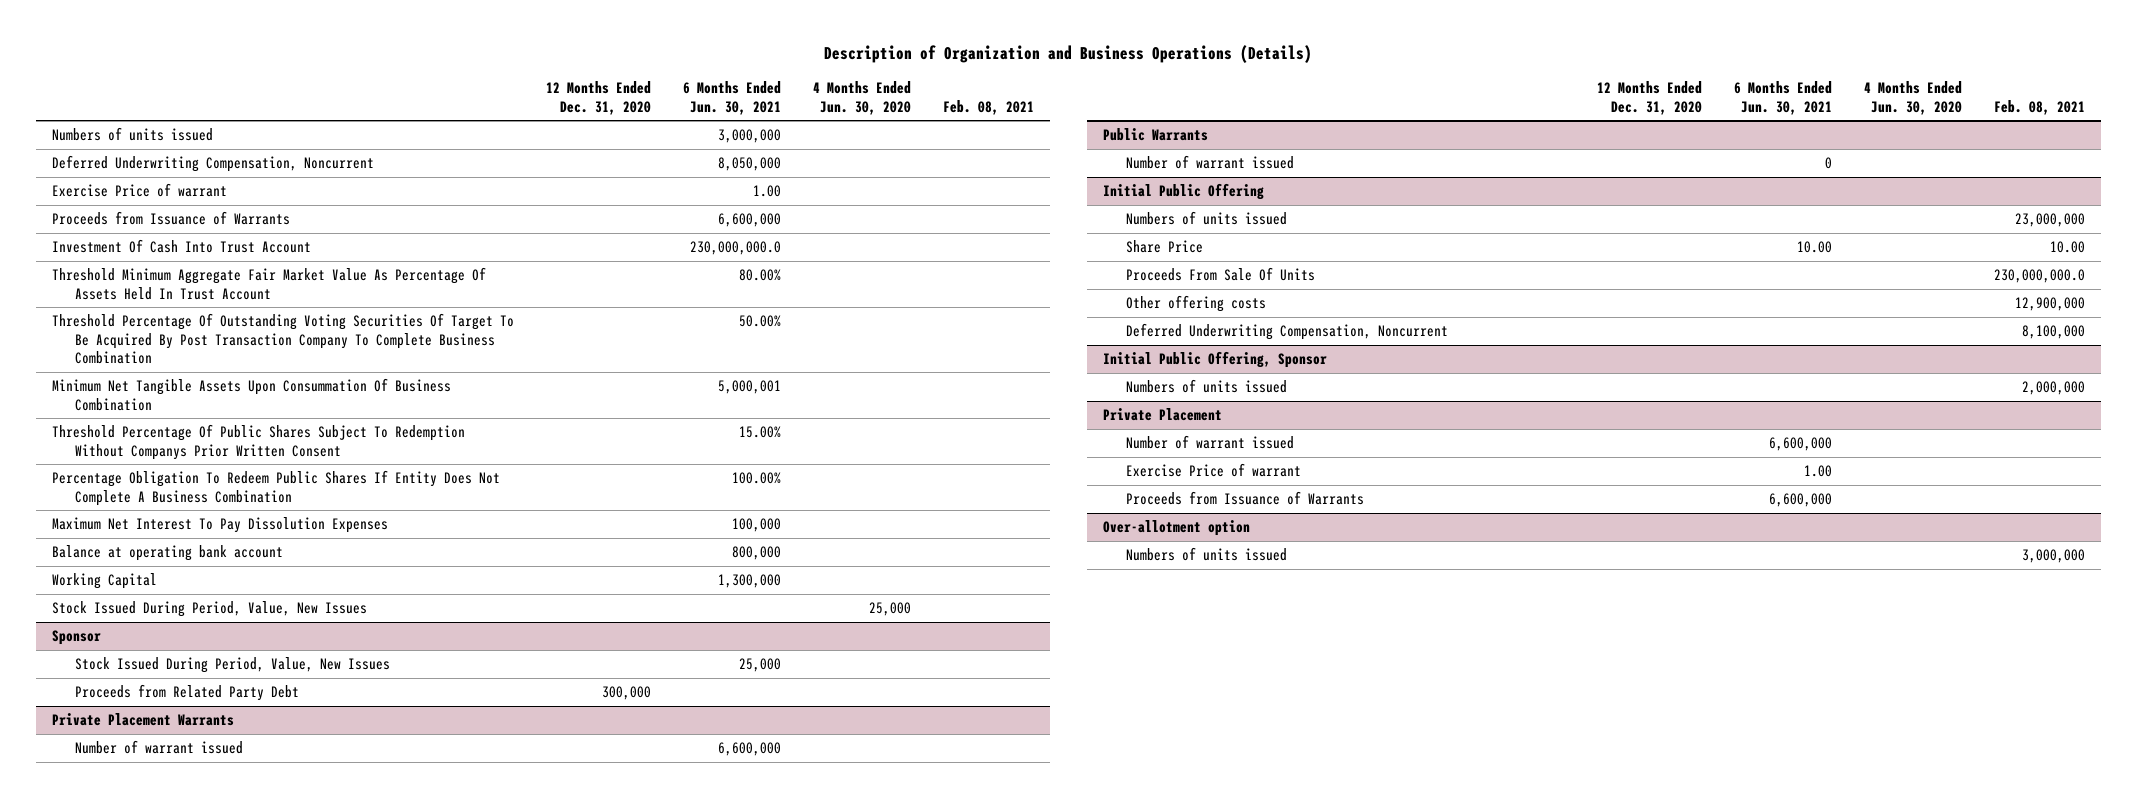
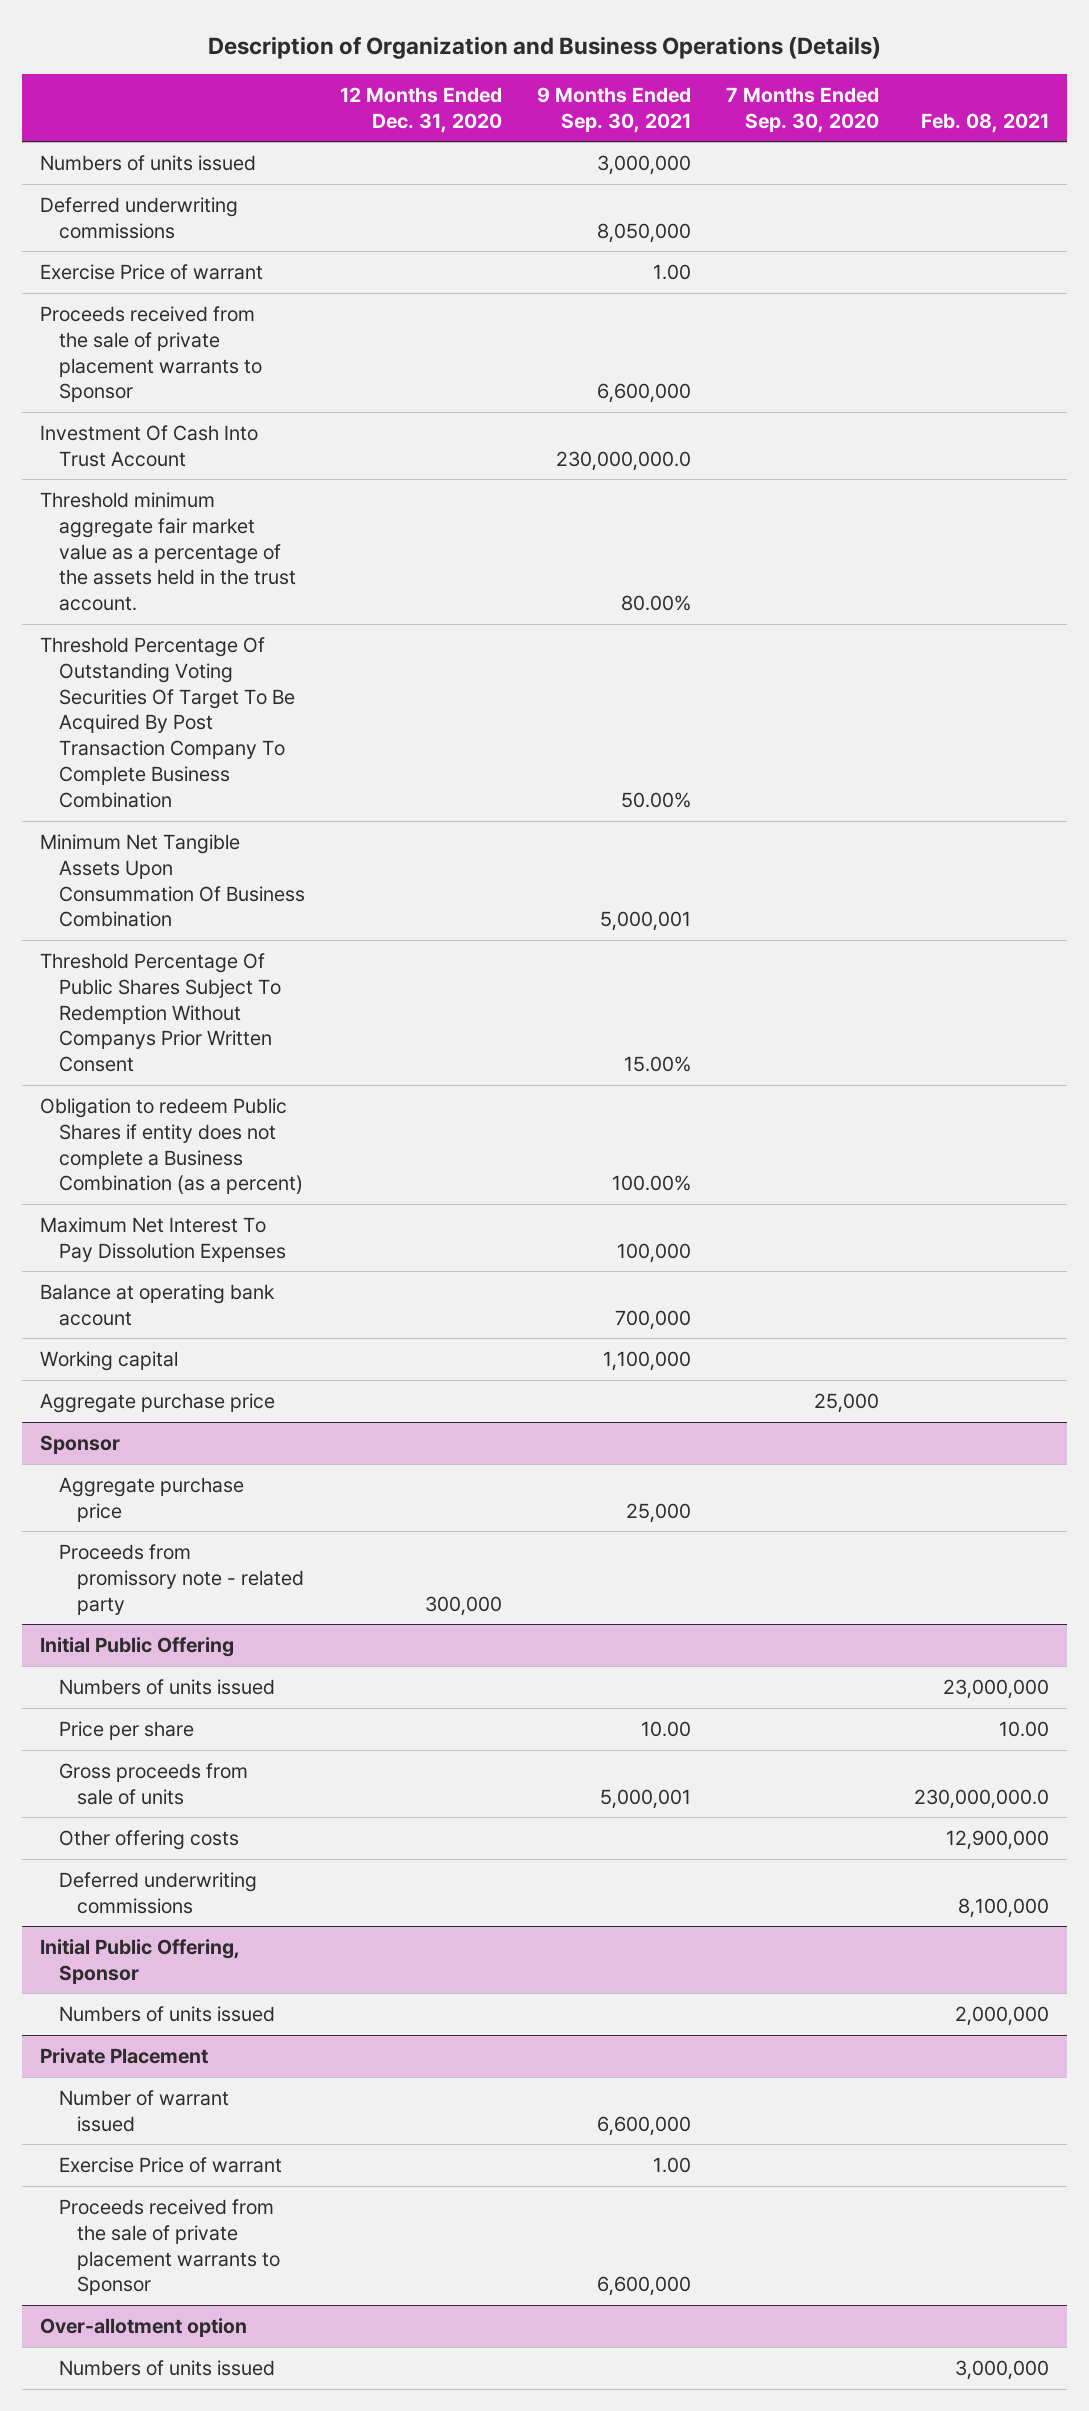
- | 12 Months Ended Dec. 31, 2020 | 6 Months Ended Jun. 30, 2021 | 4 Months Ended Jun. 30, 2020 | Feb. 08, 2021
+ | 12 Months Ended Dec. 31, 2020 | 9 Months Ended Sep. 30, 2021 | 7 Months Ended Sep. 30, 2020 | Feb. 08, 2021
- Deferred Underwriting Compensation, Noncurrent | | 8,050,000 | |
+ Deferred underwriting commissions | | 8,050,000 | |
- Proceeds from Issuance of Warrants | | 6,600,000 | |
+ Proceeds received from the sale of private placement warrants to Sponsor | | 6,600,000 | |
- Threshold Minimum Aggregate Fair Market Value As Percentage Of Assets Held In Trust Account | | 80.00% | |
+ Threshold minimum aggregate fair market value as a percentage of the assets held in the trust account. | | 80.00% | |
- Percentage Obligation To Redeem Public Shares If Entity Does Not Complete A Business Combination | | 100.00% | |
+ Obligation to redeem Public Shares if entity does not complete a Business Combination (as a percent) | | 100.00% | |
- Working Capital | | 1,300,000 | |
- Stock Issued During Period, Value, New Issues | | | 25,000 |
+ Working capital | | 1,100,000 | |
+ Aggregate purchase price | | | 25,000 |
@ Sponsor
- Stock Issued During Period, Value, New Issues | | 25,000 | |
- Proceeds from Related Party Debt | 300,000 | | |
- Private Placement Warrants
- Number of warrant issued | | 6,600,000 | |
- Public Warrants
- Number of warrant issued | | 0 | |
@ Sponsor
+ Aggregate purchase price | | 25,000 | |
+ Proceeds from promissory note - related party | 300,000 | | |
@ Initial Public Offering
- Share Price | | 10.00 | | 10.00
- Proceeds From Sale Of Units | | | | 230,000,000.0
+ Price per share | | 10.00 | | 10.00
+ Gross proceeds from sale of units | | 5,000,001 | | 230,000,000.0
- Deferred Underwriting Compensation, Noncurrent | | | | 8,100,000
+ Deferred underwriting commissions | | | | 8,100,000
@ Private Placement
- Proceeds from Issuance of Warrants | | 6,600,000 | |
+ Proceeds received from the sale of private placement warrants to Sponsor | | 6,600,000 | |

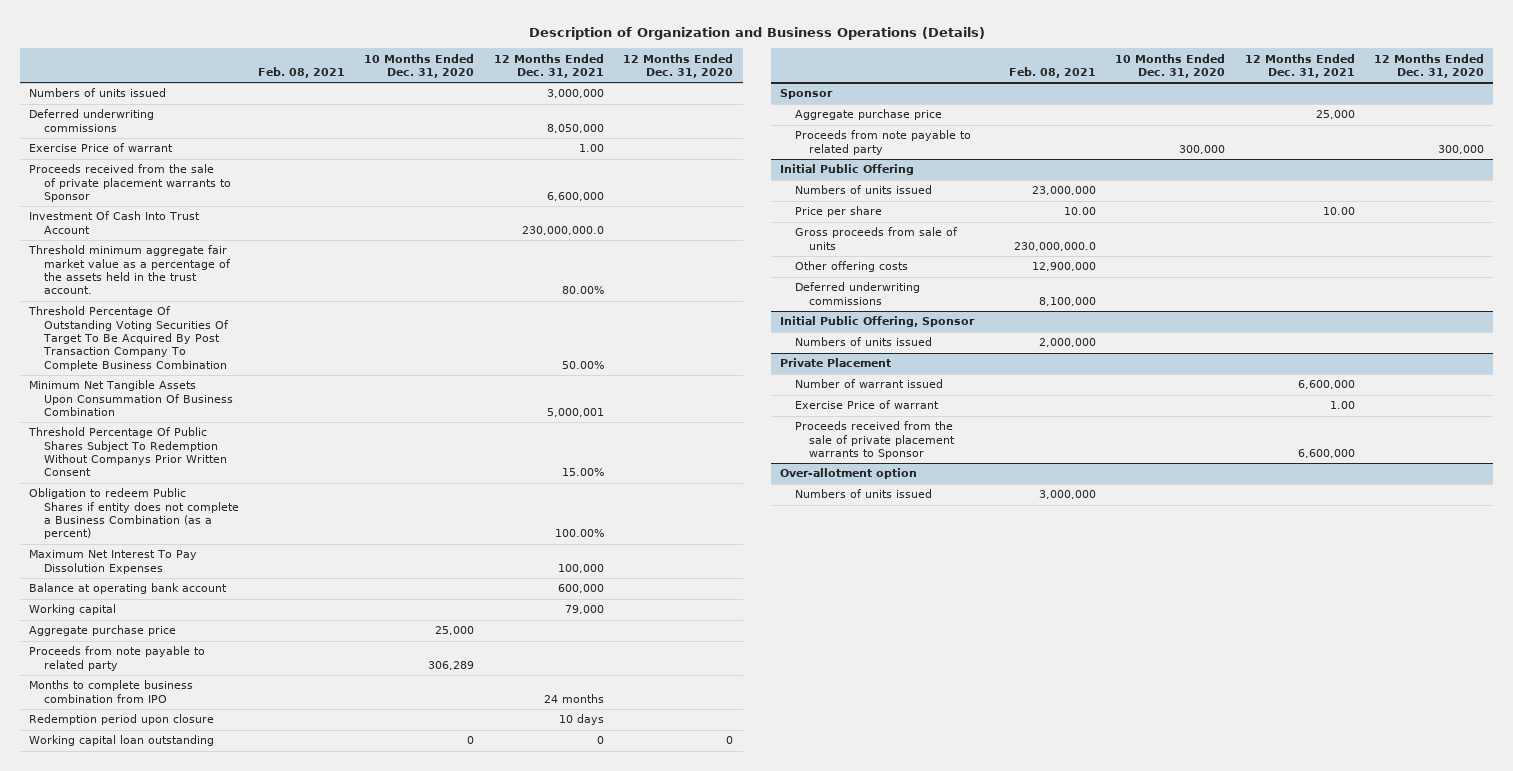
- | 12 Months Ended Dec. 31, 2020 | 9 Months Ended Sep. 30, 2021 | 7 Months Ended Sep. 30, 2020 | Feb. 08, 2021
+ | Feb. 08, 2021 | 10 Months Ended Dec. 31, 2020 | 12 Months Ended Dec. 31, 2021 | 12 Months Ended Dec. 31, 2020
+ Proceeds from note payable to related party | | 306,289 | |
+ Months to complete business combination from IPO | | | 24 months |
+ Redemption period upon closure | | | 10 days |
+ Working capital loan outstanding | | 0 | 0 | 0
@ Sponsor
- Proceeds from promissory note - related party | 300,000 | | |
+ Proceeds from note payable to related party | | 300,000 | | 300,000

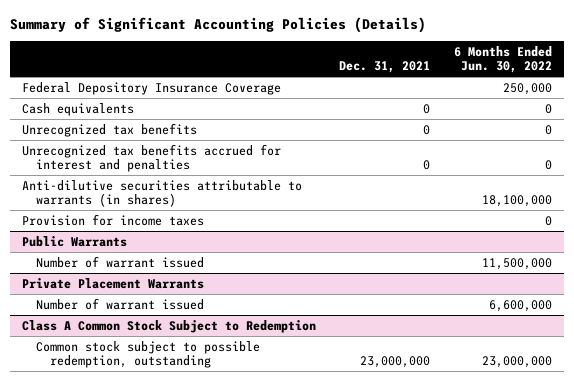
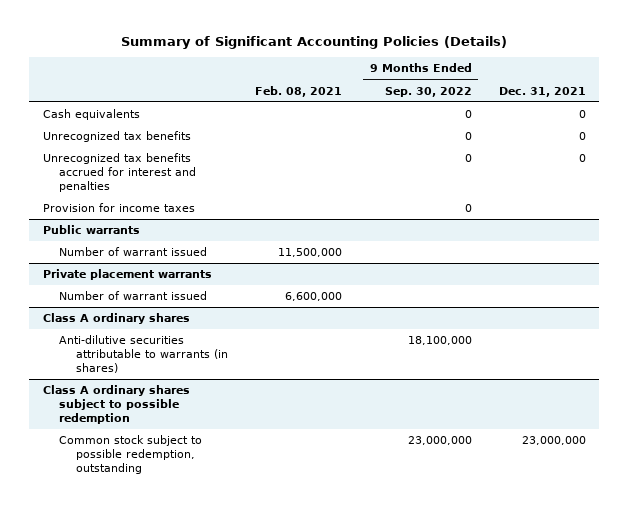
- | Dec. 31, 2021 | 6 Months Ended Jun. 30, 2022
+ | Feb. 08, 2021 | 9 Months Ended Sep. 30, 2022 | Dec. 31, 2021
- Federal Depository Insurance Coverage | | 250,000
- Anti-dilutive securities attributable to warrants (in shares) | | 18,100,000
- Public Warrants
+ Public warrants
- Private Placement Warrants
+ Private placement warrants
- Class A Common Stock Subject to Redemption
+ Class A ordinary shares
+ Anti-dilutive securities attributable to warrants (in shares) | | 18,100,000 |
+ Class A ordinary shares subject to possible redemption

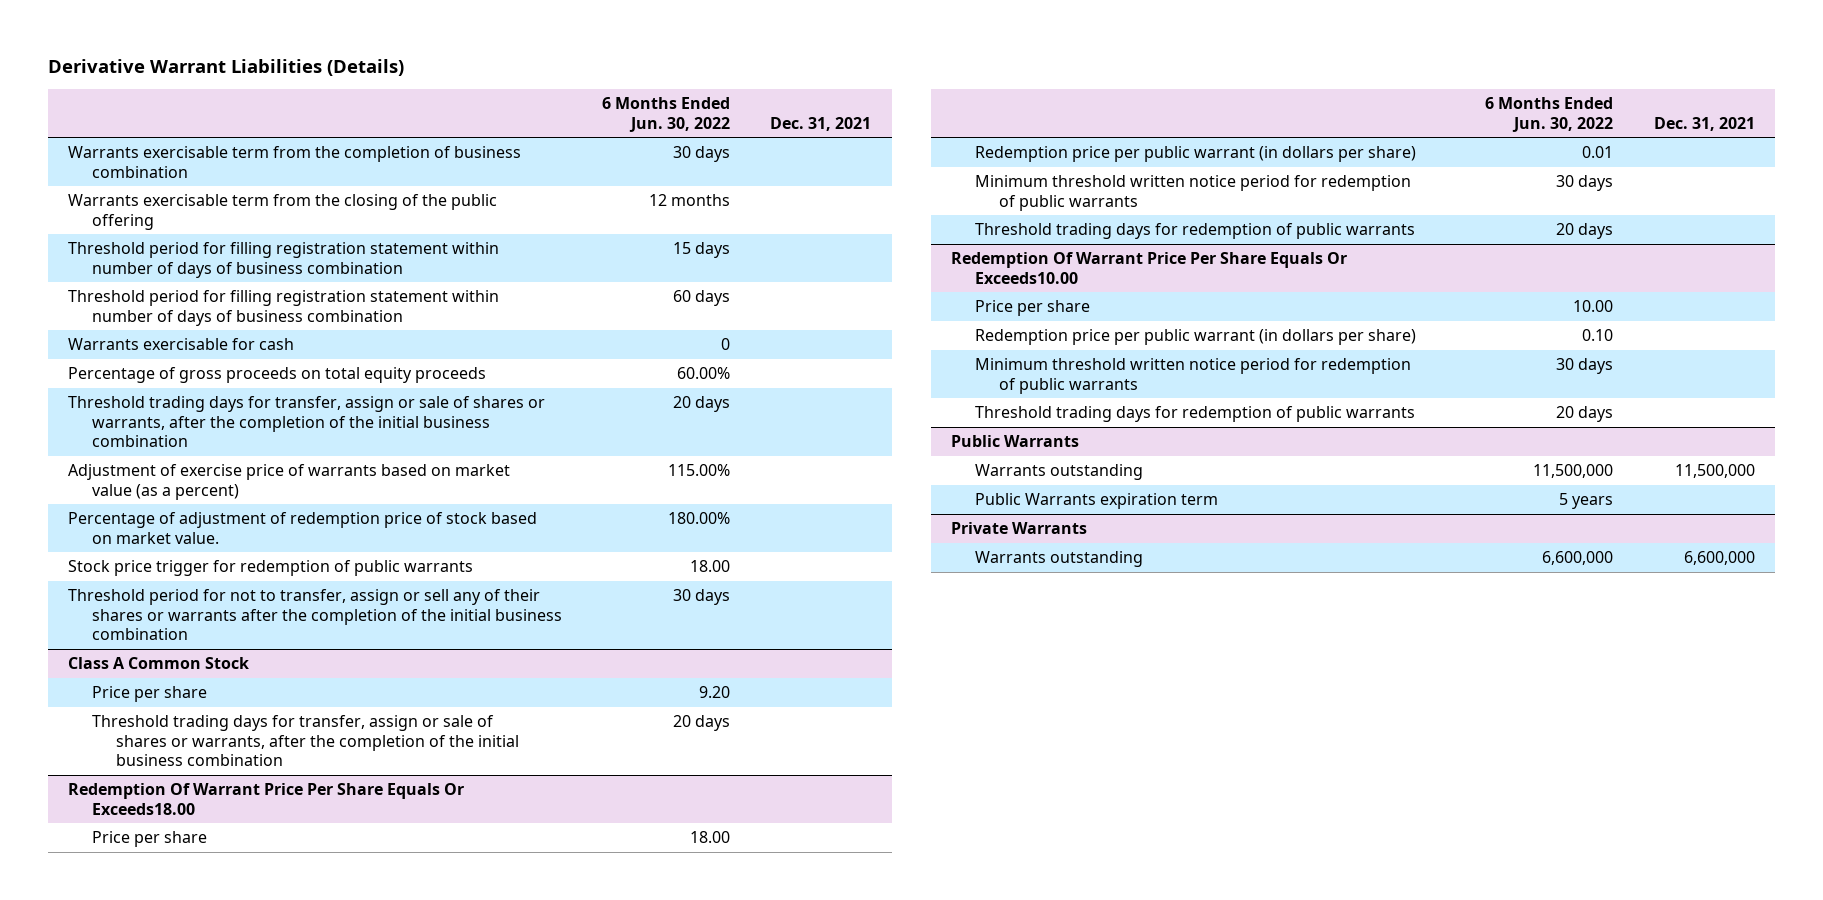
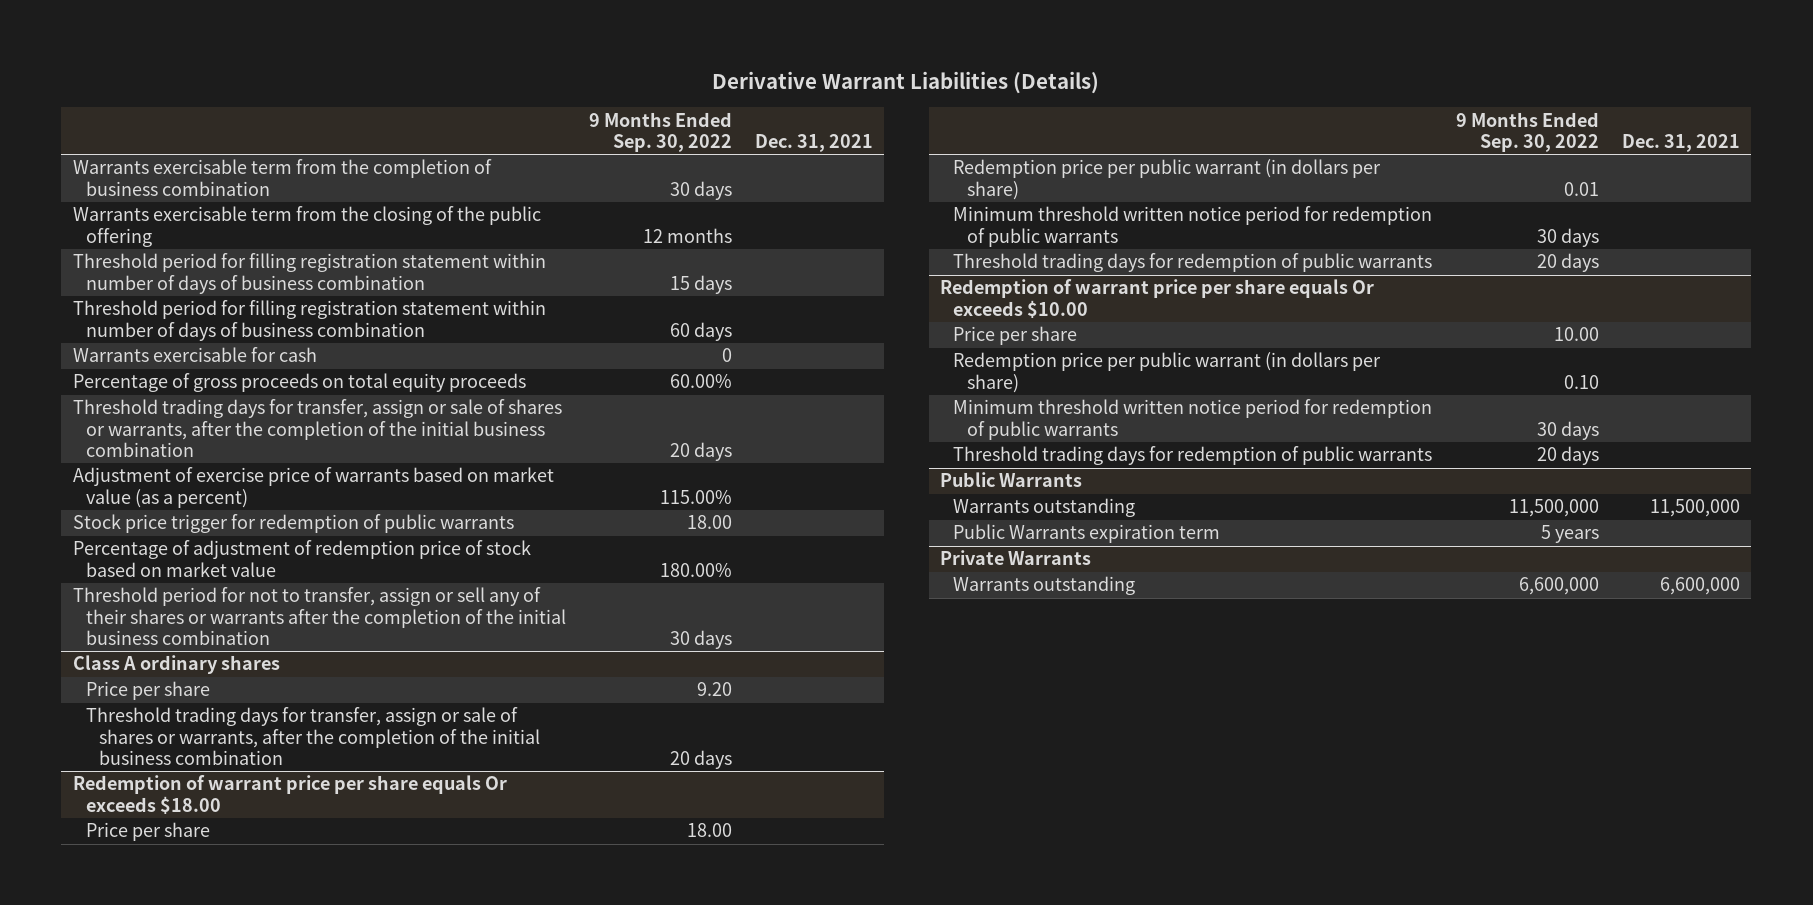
- | 6 Months Ended Jun. 30, 2022 | Dec. 31, 2021
+ | 9 Months Ended Sep. 30, 2022 | Dec. 31, 2021
- Percentage of adjustment of redemption price of stock based on market value. | 180.00% |
+ Percentage of adjustment of redemption price of stock based on market value | 180.00% |
- Class A Common Stock
+ Class A ordinary shares
- Redemption Of Warrant Price Per Share Equals Or Exceeds18.00
+ Redemption of warrant price per share equals Or exceeds $18.00
- Redemption Of Warrant Price Per Share Equals Or Exceeds10.00
+ Redemption of warrant price per share equals Or exceeds $10.00

